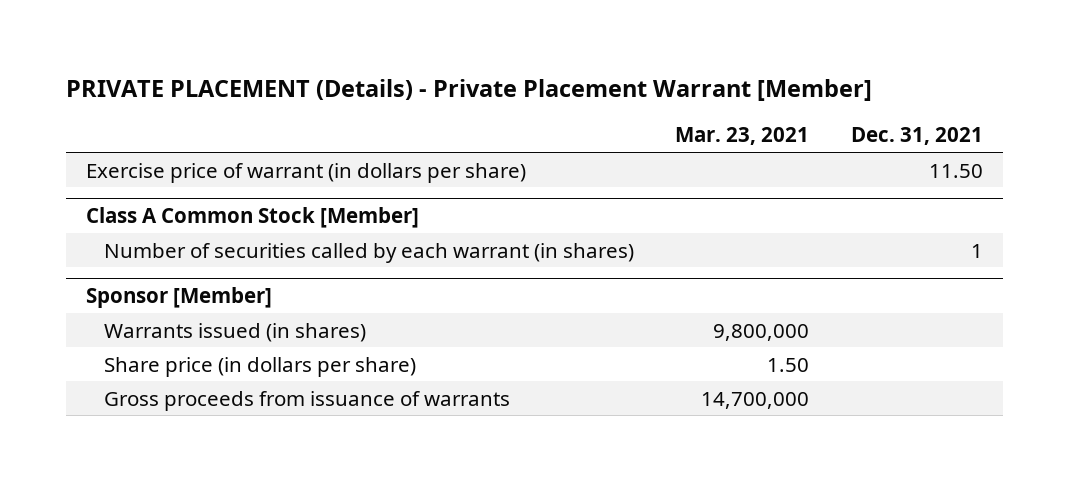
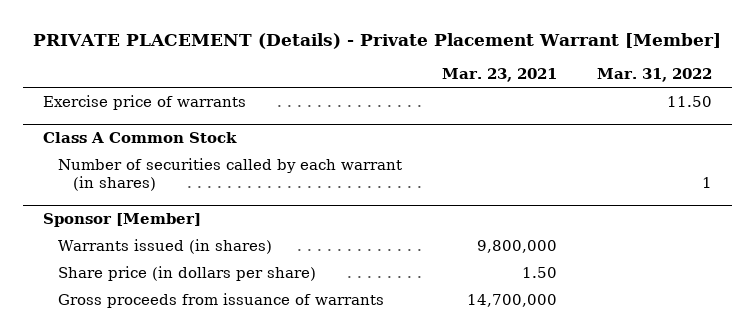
- | Mar. 23, 2021 | Dec. 31, 2021
+ | Mar. 23, 2021 | Mar. 31, 2022
- Exercise price of warrant (in dollars per share) | | 11.50
- Class A Common Stock [Member]
+ Exercise price of warrants | | 11.50
+ Class A Common Stock

